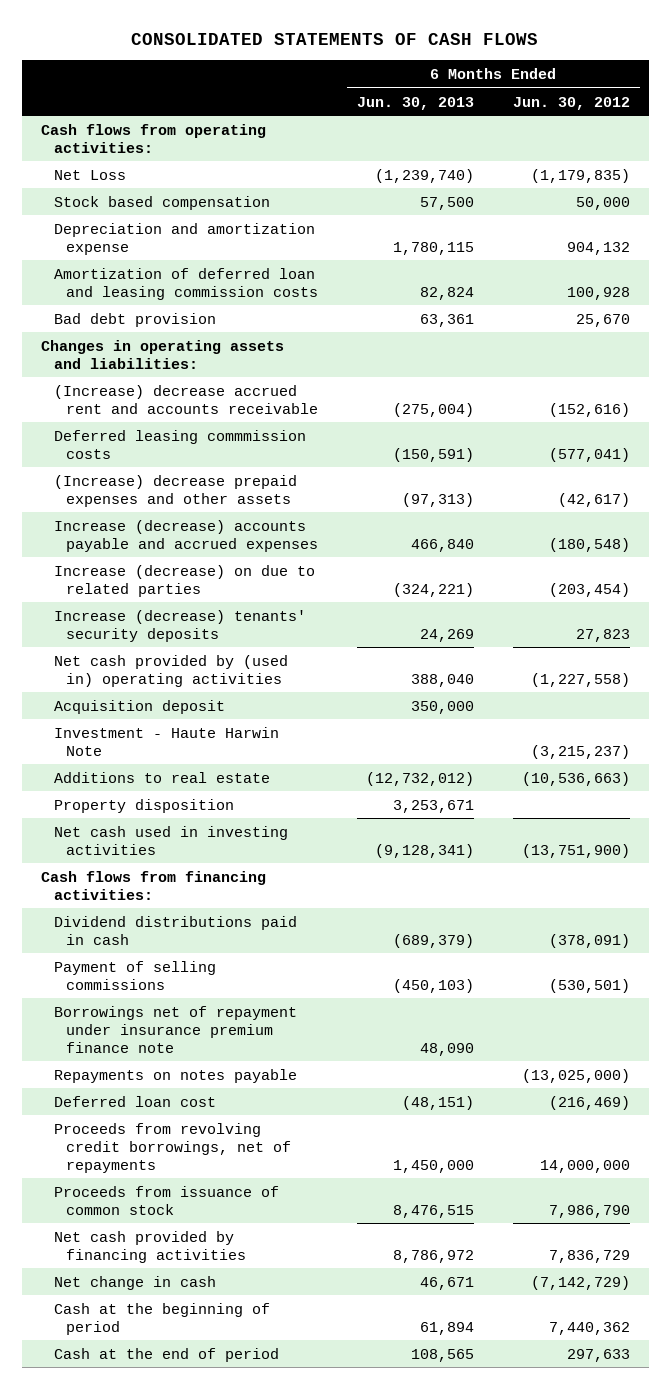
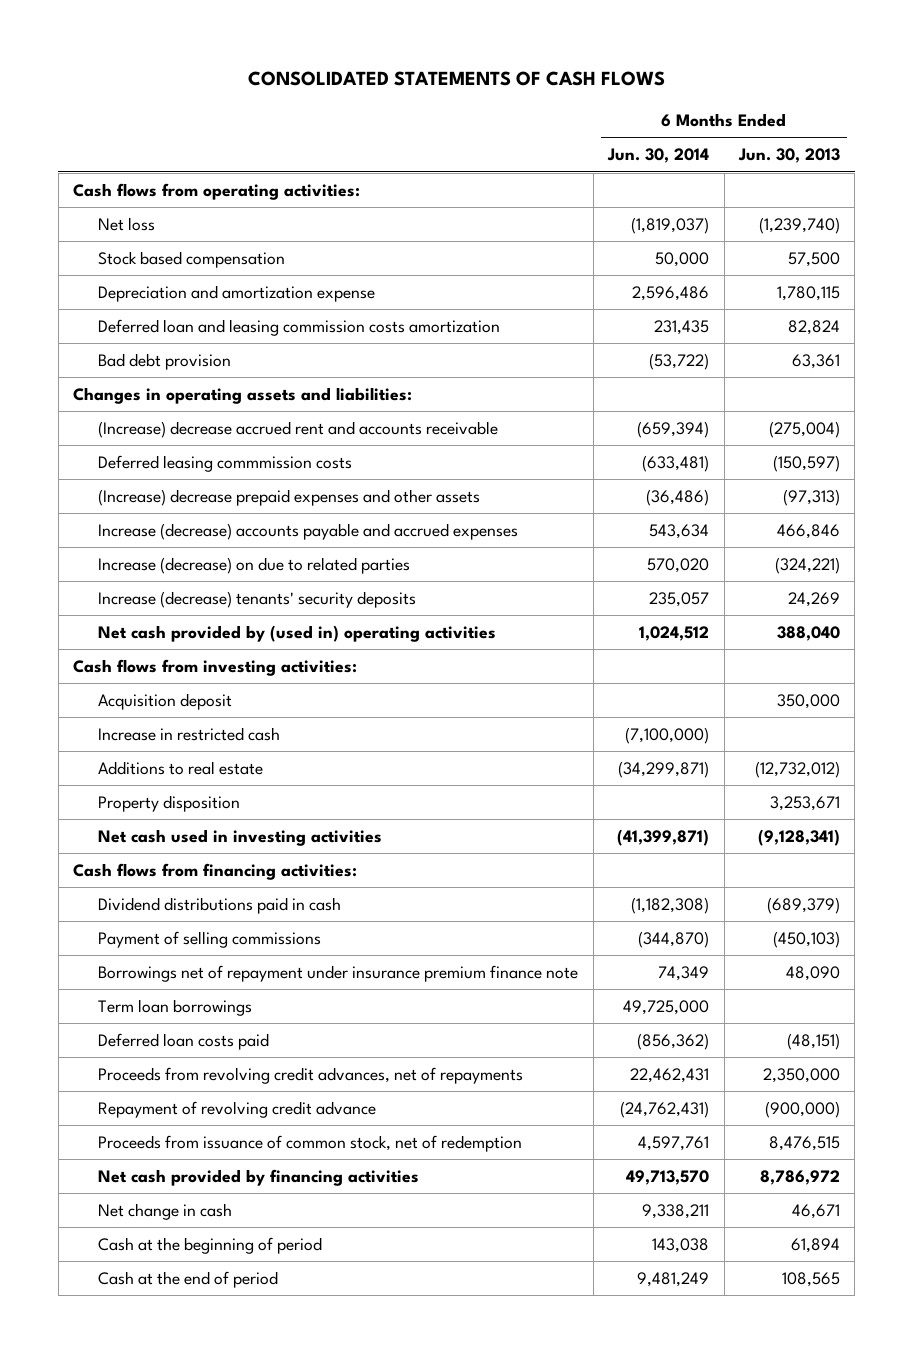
- | 6 Months Ended Jun. 30, 2013 | 6 Months Ended Jun. 30, 2012
+ | 6 Months Ended Jun. 30, 2014 | 6 Months Ended Jun. 30, 2013
- Net Loss | (1,239,740) | (1,179,835)
+ Net loss | (1,819,037) | (1,239,740)
- Amortization of deferred loan and leasing commission costs | 82,824 | 100,928
+ Deferred loan and leasing commission costs amortization | 231,435 | 82,824
- Deferred leasing commmission costs | (150,591) | (577,041)
+ Deferred leasing commmission costs | (633,481) | (150,597)
- Increase (decrease) accounts payable and accrued expenses | 466,840 | (180,548)
+ Increase (decrease) accounts payable and accrued expenses | 543,634 | 466,846
+ Cash flows from investing activities:
- Investment - Haute Harwin Note | | (3,215,237)
+ Increase in restricted cash | (7,100,000) |
- Repayments on notes payable | | (13,025,000)
- Deferred loan cost | (48,151) | (216,469)
- Proceeds from revolving credit borrowings, net of repayments | 1,450,000 | 14,000,000
- Proceeds from issuance of common stock | 8,476,515 | 7,986,790
+ Term loan borrowings | 49,725,000 |
+ Deferred loan costs paid | (856,362) | (48,151)
+ Proceeds from revolving credit advances, net of repayments | 22,462,431 | 2,350,000
+ Repayment of revolving credit advance | (24,762,431) | (900,000)
+ Proceeds from issuance of common stock, net of redemption | 4,597,761 | 8,476,515

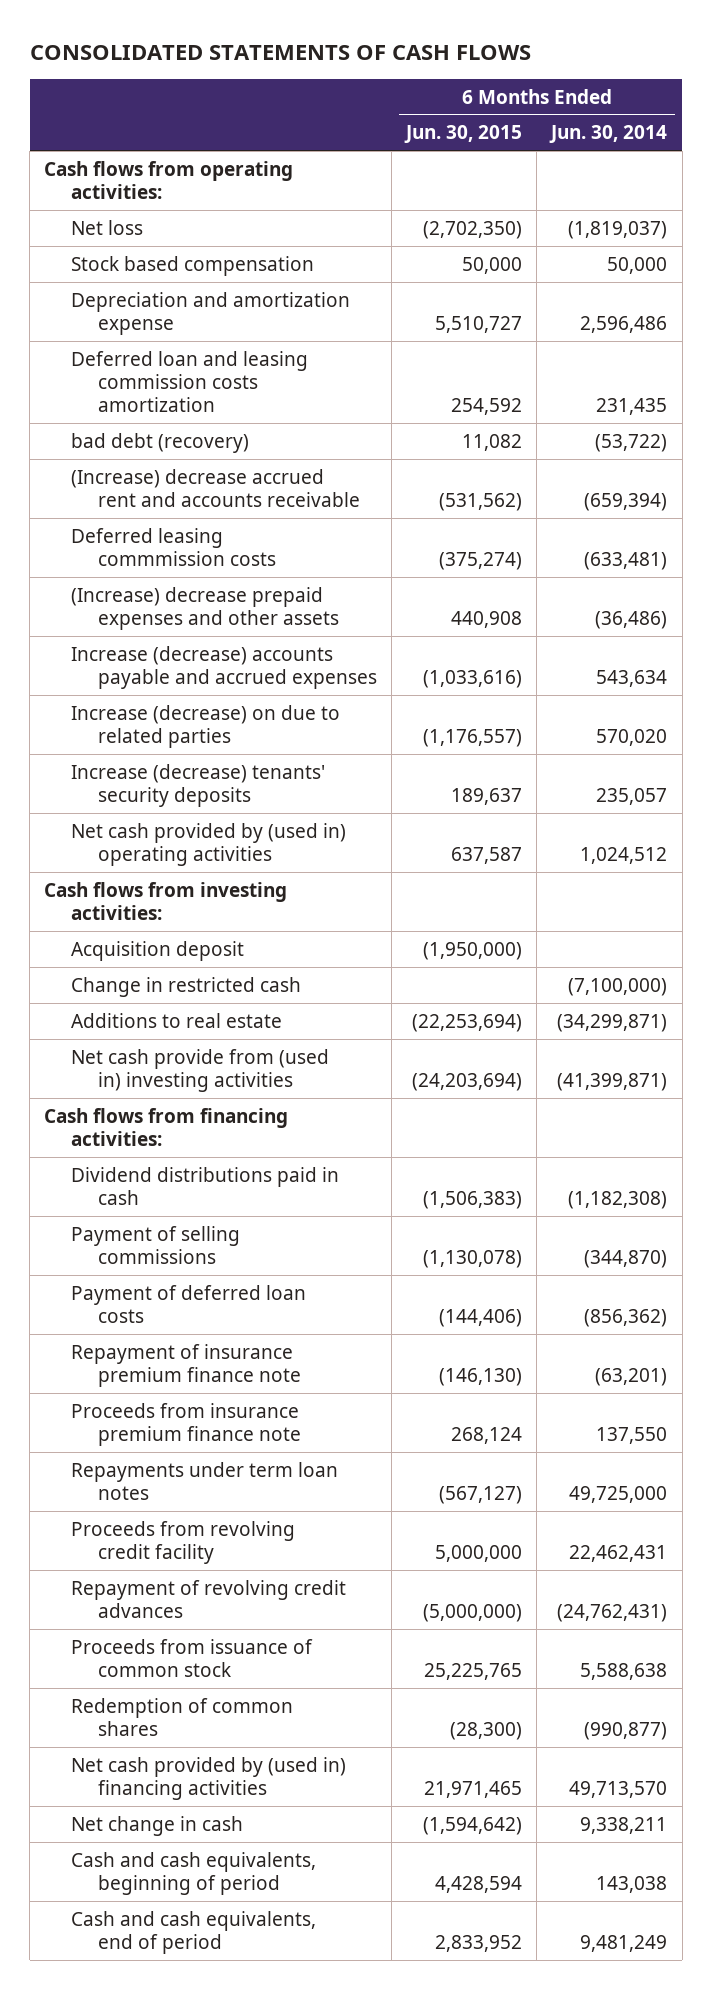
- | 6 Months Ended Jun. 30, 2014 | 6 Months Ended Jun. 30, 2013
+ | 6 Months Ended Jun. 30, 2015 | 6 Months Ended Jun. 30, 2014
- Bad debt provision | (53,722) | 63,361
- Changes in operating assets and liabilities:
+ bad debt (recovery) | 11,082 | (53,722)
- Increase in restricted cash | (7,100,000) |
+ Change in restricted cash | | (7,100,000)
- Property disposition | | 3,253,671
- Net cash used in investing activities | (41,399,871) | (9,128,341)
+ Net cash provide from (used in) investing activities | (24,203,694) | (41,399,871)
- Borrowings net of repayment under insurance premium finance note | 74,349 | 48,090
- Term loan borrowings | 49,725,000 |
- Deferred loan costs paid | (856,362) | (48,151)
- Proceeds from revolving credit advances, net of repayments | 22,462,431 | 2,350,000
- Repayment of revolving credit advance | (24,762,431) | (900,000)
- Proceeds from issuance of common stock, net of redemption | 4,597,761 | 8,476,515
- Net cash provided by financing activities | 49,713,570 | 8,786,972
+ Payment of deferred loan costs | (144,406) | (856,362)
+ Repayment of insurance premium finance note | (146,130) | (63,201)
+ Proceeds from insurance premium finance note | 268,124 | 137,550
+ Repayments under term loan notes | (567,127) | 49,725,000
+ Proceeds from revolving credit facility | 5,000,000 | 22,462,431
+ Repayment of revolving credit advances | (5,000,000) | (24,762,431)
+ Proceeds from issuance of common stock | 25,225,765 | 5,588,638
+ Redemption of common shares | (28,300) | (990,877)
+ Net cash provided by (used in) financing activities | 21,971,465 | 49,713,570
- Cash at the beginning of period | 143,038 | 61,894
- Cash at the end of period | 9,481,249 | 108,565
+ Cash and cash equivalents, beginning of period | 4,428,594 | 143,038
+ Cash and cash equivalents, end of period | 2,833,952 | 9,481,249

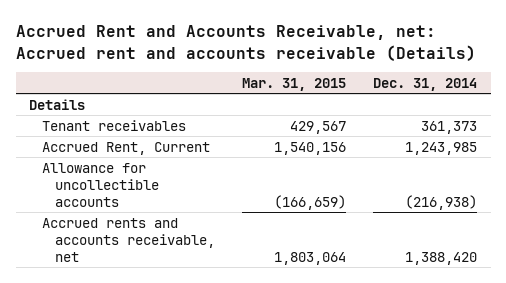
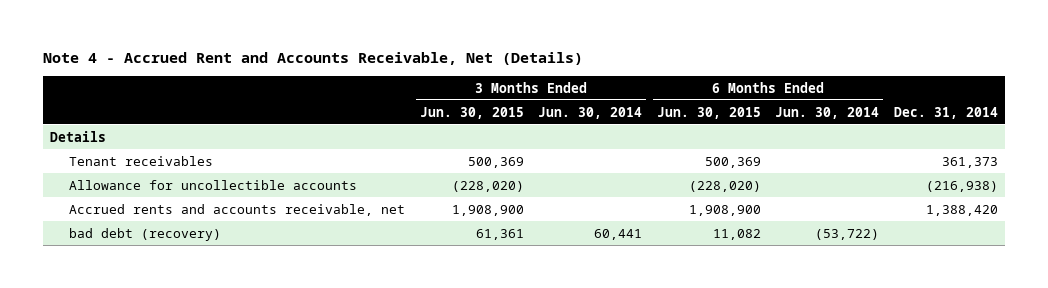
- Accrued Rent and Accounts Receivable, net: Accrued rent and accounts receivable (Details)
+ Note 4 - Accrued Rent and Accounts Receivable, Net (Details)
- | Mar. 31, 2015 | Dec. 31, 2014
+ | 3 Months Ended Jun. 30, 2015 | 3 Months Ended Jun. 30, 2014 | 6 Months Ended Jun. 30, 2015 | 6 Months Ended Jun. 30, 2014 | Dec. 31, 2014
- Accrued Rent, Current | 1,540,156 | 1,243,985
+ bad debt (recovery) | 61,361 | 60,441 | 11,082 | (53,722) |

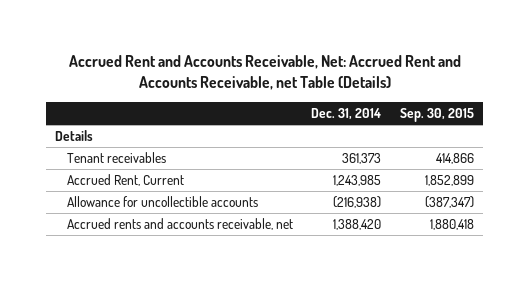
- Note 4 - Accrued Rent and Accounts Receivable, Net (Details)
+ Accrued Rent and Accounts Receivable, Net: Accrued Rent and Accounts Receivable, net Table (Details)
- | 3 Months Ended Jun. 30, 2015 | 3 Months Ended Jun. 30, 2014 | 6 Months Ended Jun. 30, 2015 | 6 Months Ended Jun. 30, 2014 | Dec. 31, 2014
+ | Dec. 31, 2014 | Sep. 30, 2015
+ Accrued Rent, Current | 1,243,985 | 1,852,899
- bad debt (recovery) | 61,361 | 60,441 | 11,082 | (53,722) |

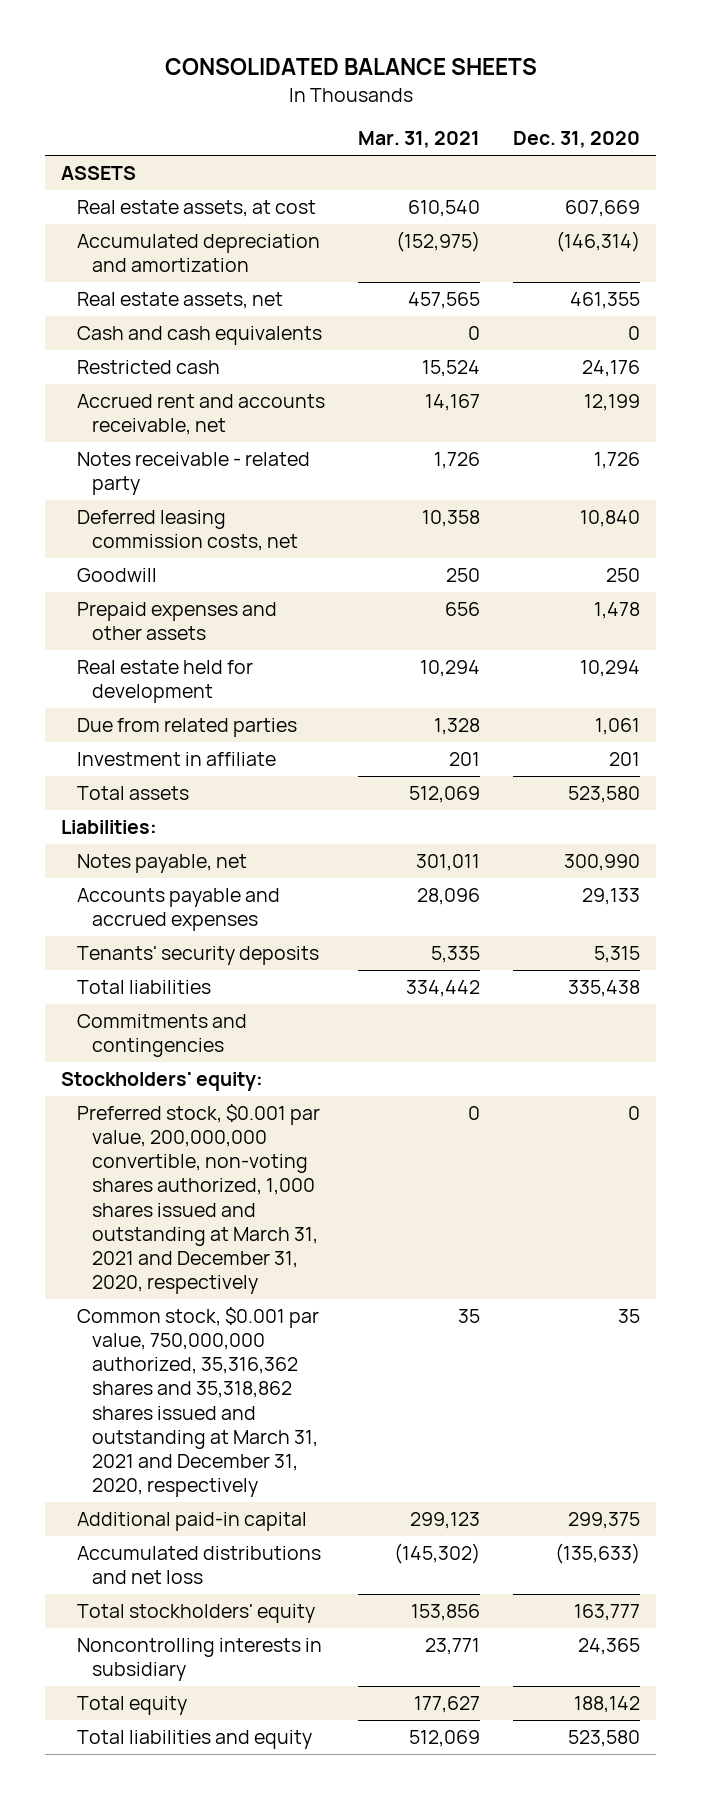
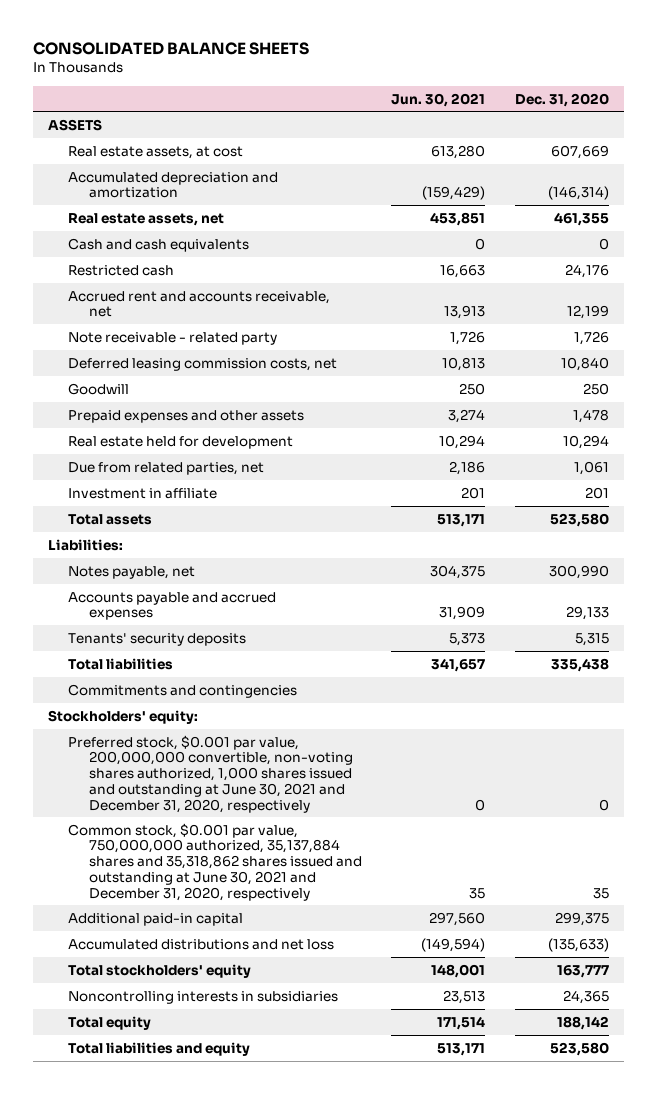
- | Mar. 31, 2021 | Dec. 31, 2020
+ | Jun. 30, 2021 | Dec. 31, 2020
- Notes receivable - related party | 1,726 | 1,726
+ Note receivable - related party | 1,726 | 1,726
- Due from related parties | 1,328 | 1,061
+ Due from related parties, net | 2,186 | 1,061
- Preferred stock, $0.001 par value, 200,000,000 convertible, non-voting shares authorized, 1,000 shares issued and outstanding at March 31, 2021 and December 31, 2020, respectively | 0 | 0
- Common stock, $0.001 par value, 750,000,000 authorized, 35,316,362 shares and 35,318,862 shares issued and outstanding at March 31, 2021 and December 31, 2020, respectively | 35 | 35
+ Preferred stock, $0.001 par value, 200,000,000 convertible, non-voting shares authorized, 1,000 shares issued and outstanding at June 30, 2021 and December 31, 2020, respectively | 0 | 0
+ Common stock, $0.001 par value, 750,000,000 authorized, 35,137,884 shares and 35,318,862 shares issued and outstanding at June 30, 2021 and December 31, 2020, respectively | 35 | 35
- Noncontrolling interests in subsidiary | 23,771 | 24,365
+ Noncontrolling interests in subsidiaries | 23,513 | 24,365

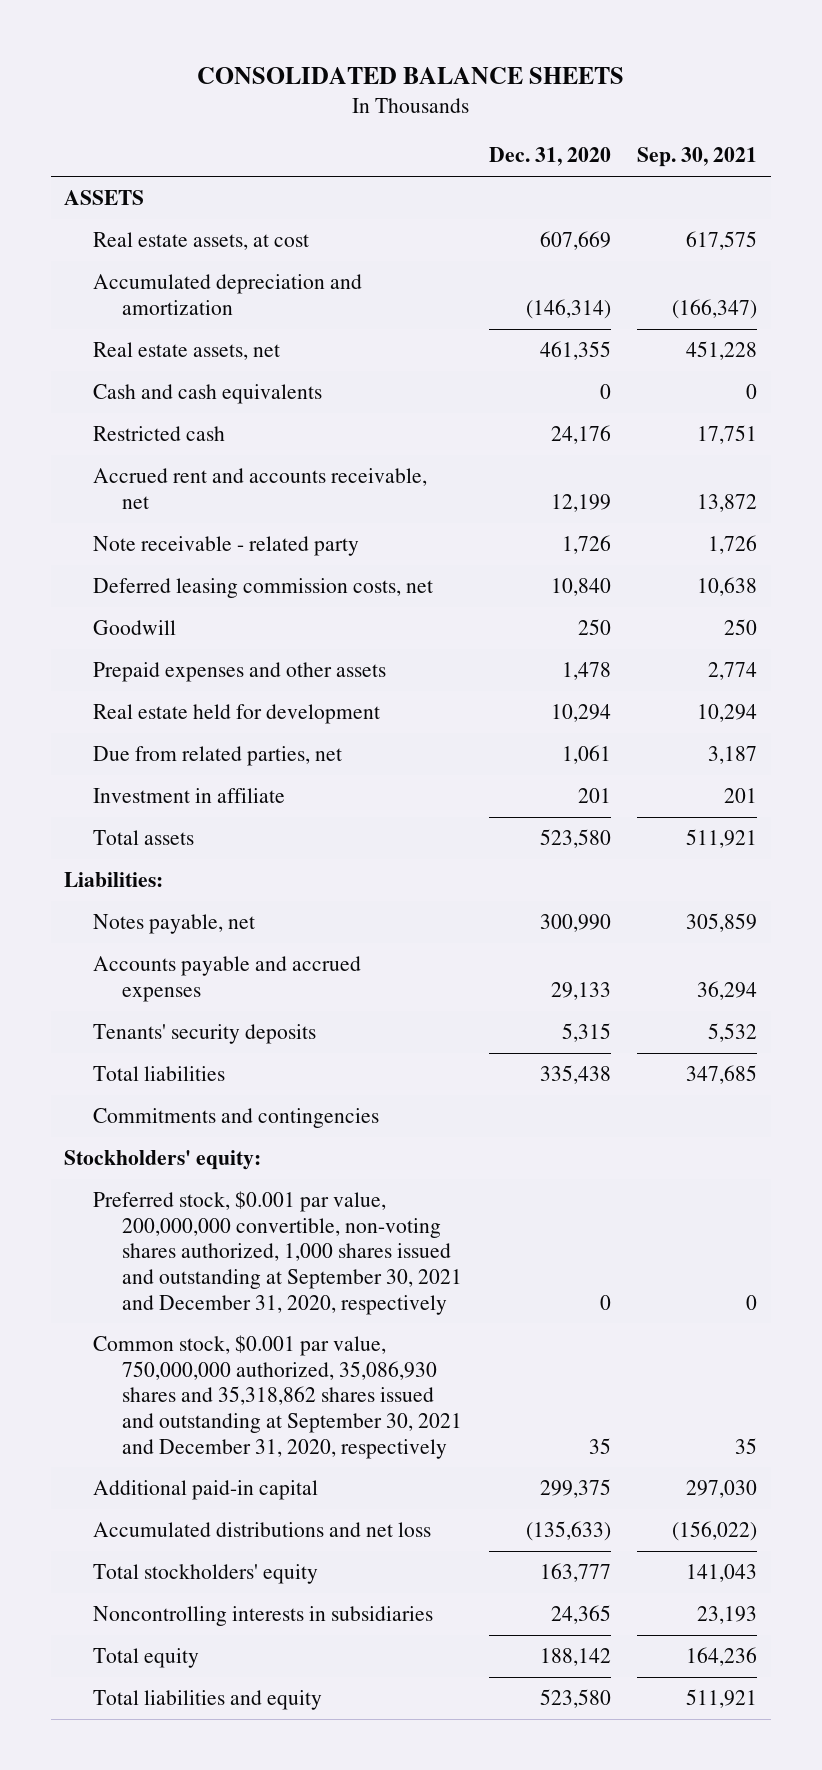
- | Jun. 30, 2021 | Dec. 31, 2020
+ | Dec. 31, 2020 | Sep. 30, 2021
- Preferred stock, $0.001 par value, 200,000,000 convertible, non-voting shares authorized, 1,000 shares issued and outstanding at June 30, 2021 and December 31, 2020, respectively | 0 | 0
- Common stock, $0.001 par value, 750,000,000 authorized, 35,137,884 shares and 35,318,862 shares issued and outstanding at June 30, 2021 and December 31, 2020, respectively | 35 | 35
+ Preferred stock, $0.001 par value, 200,000,000 convertible, non-voting shares authorized, 1,000 shares issued and outstanding at September 30, 2021 and December 31, 2020, respectively | 0 | 0
+ Common stock, $0.001 par value, 750,000,000 authorized, 35,086,930 shares and 35,318,862 shares issued and outstanding at September 30, 2021 and December 31, 2020, respectively | 35 | 35

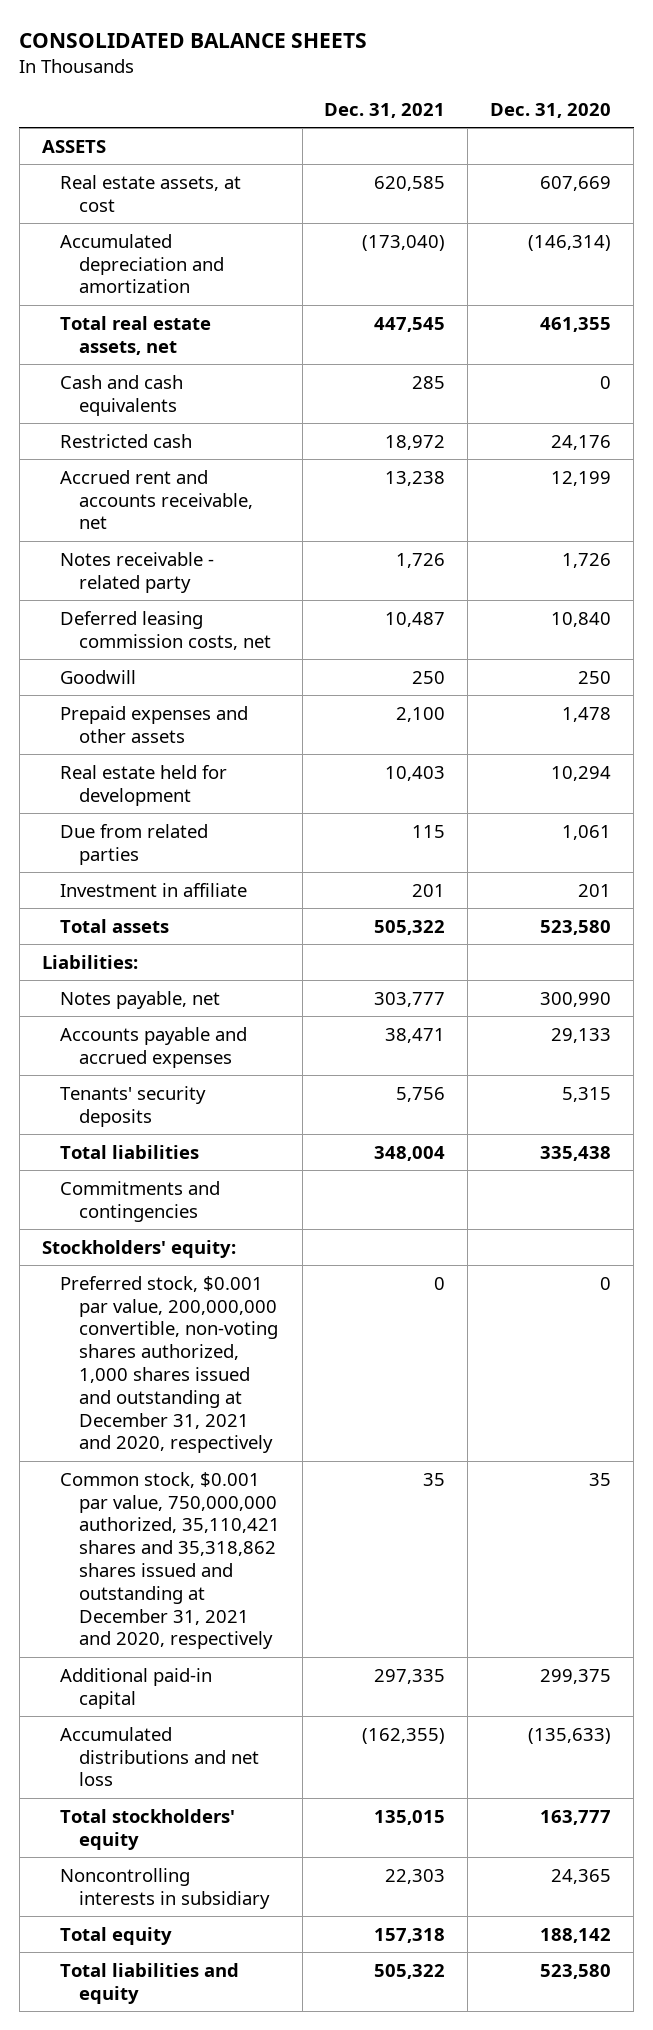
- | Dec. 31, 2020 | Sep. 30, 2021
+ | Dec. 31, 2021 | Dec. 31, 2020
- Real estate assets, net | 461,355 | 451,228
+ Total real estate assets, net | 447,545 | 461,355
- Note receivable - related party | 1,726 | 1,726
+ Notes receivable - related party | 1,726 | 1,726
- Due from related parties, net | 1,061 | 3,187
+ Due from related parties | 115 | 1,061
- Preferred stock, $0.001 par value, 200,000,000 convertible, non-voting shares authorized, 1,000 shares issued and outstanding at September 30, 2021 and December 31, 2020, respectively | 0 | 0
- Common stock, $0.001 par value, 750,000,000 authorized, 35,086,930 shares and 35,318,862 shares issued and outstanding at September 30, 2021 and December 31, 2020, respectively | 35 | 35
+ Preferred stock, $0.001 par value, 200,000,000 convertible, non-voting shares authorized, 1,000 shares issued and outstanding at December 31, 2021 and 2020, respectively | 0 | 0
+ Common stock, $0.001 par value, 750,000,000 authorized, 35,110,421 shares and 35,318,862 shares issued and outstanding at December 31, 2021 and 2020, respectively | 35 | 35
- Noncontrolling interests in subsidiaries | 24,365 | 23,193
+ Noncontrolling interests in subsidiary | 22,303 | 24,365

